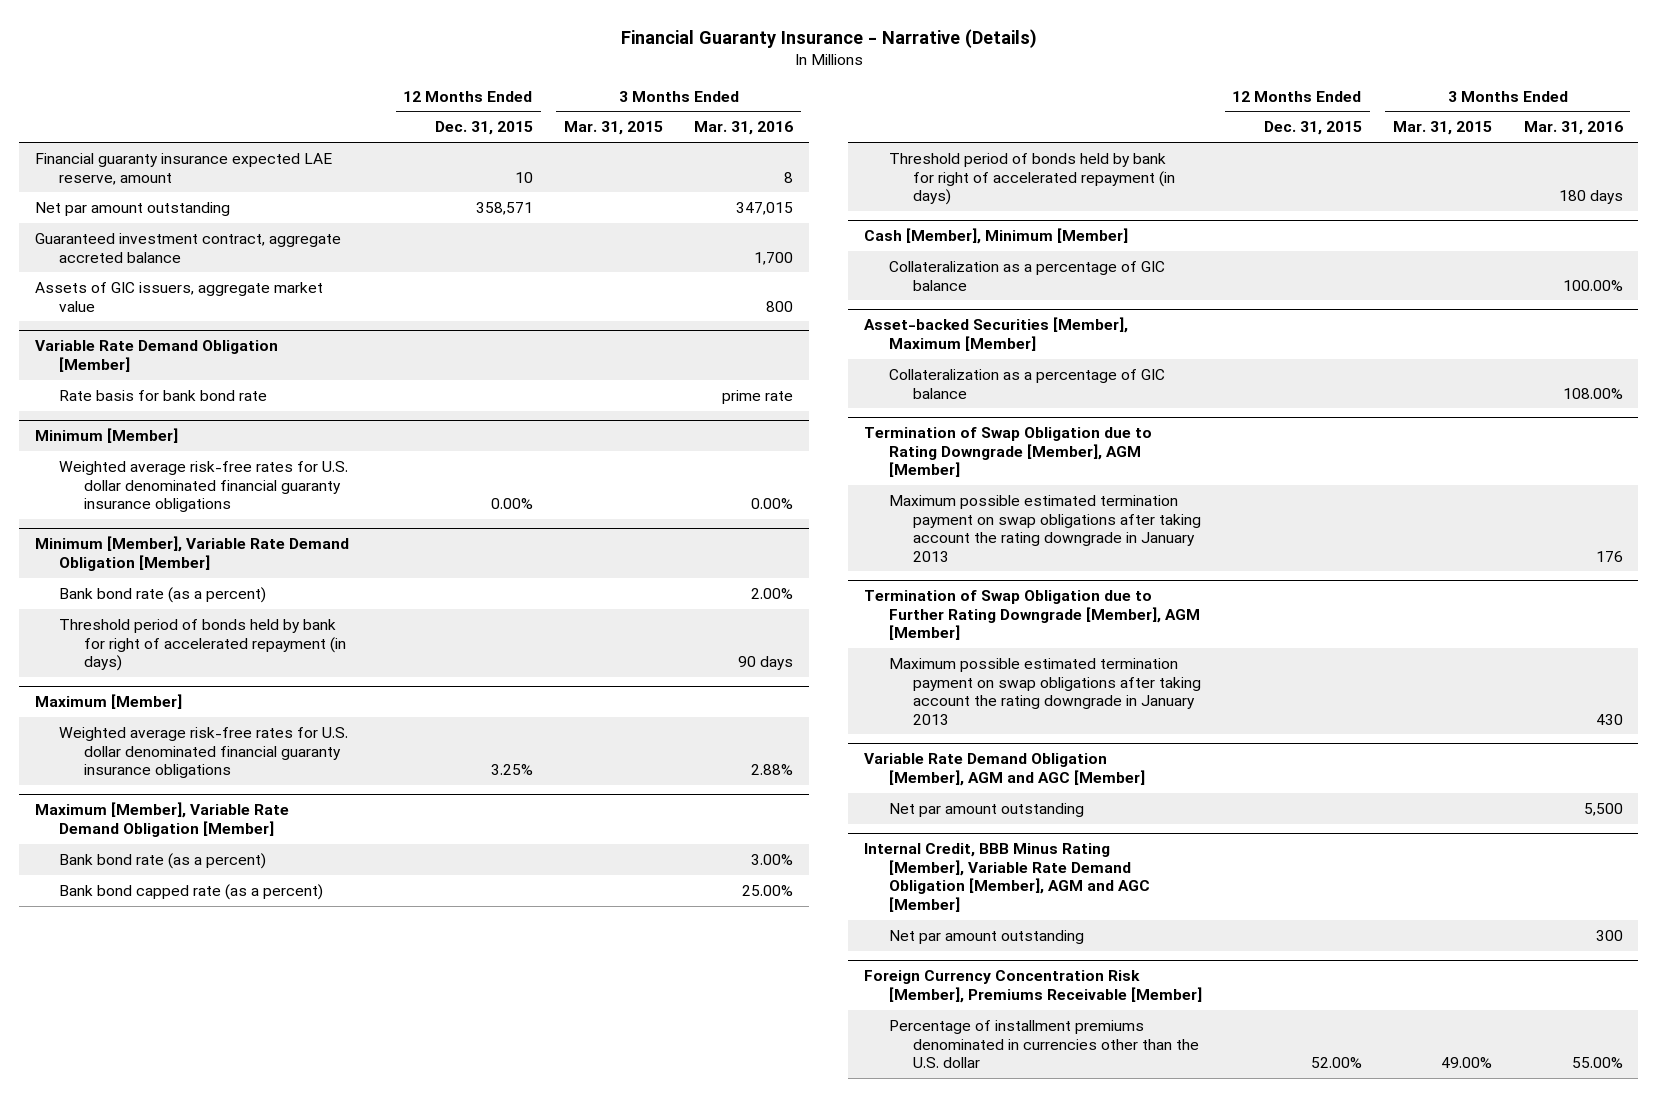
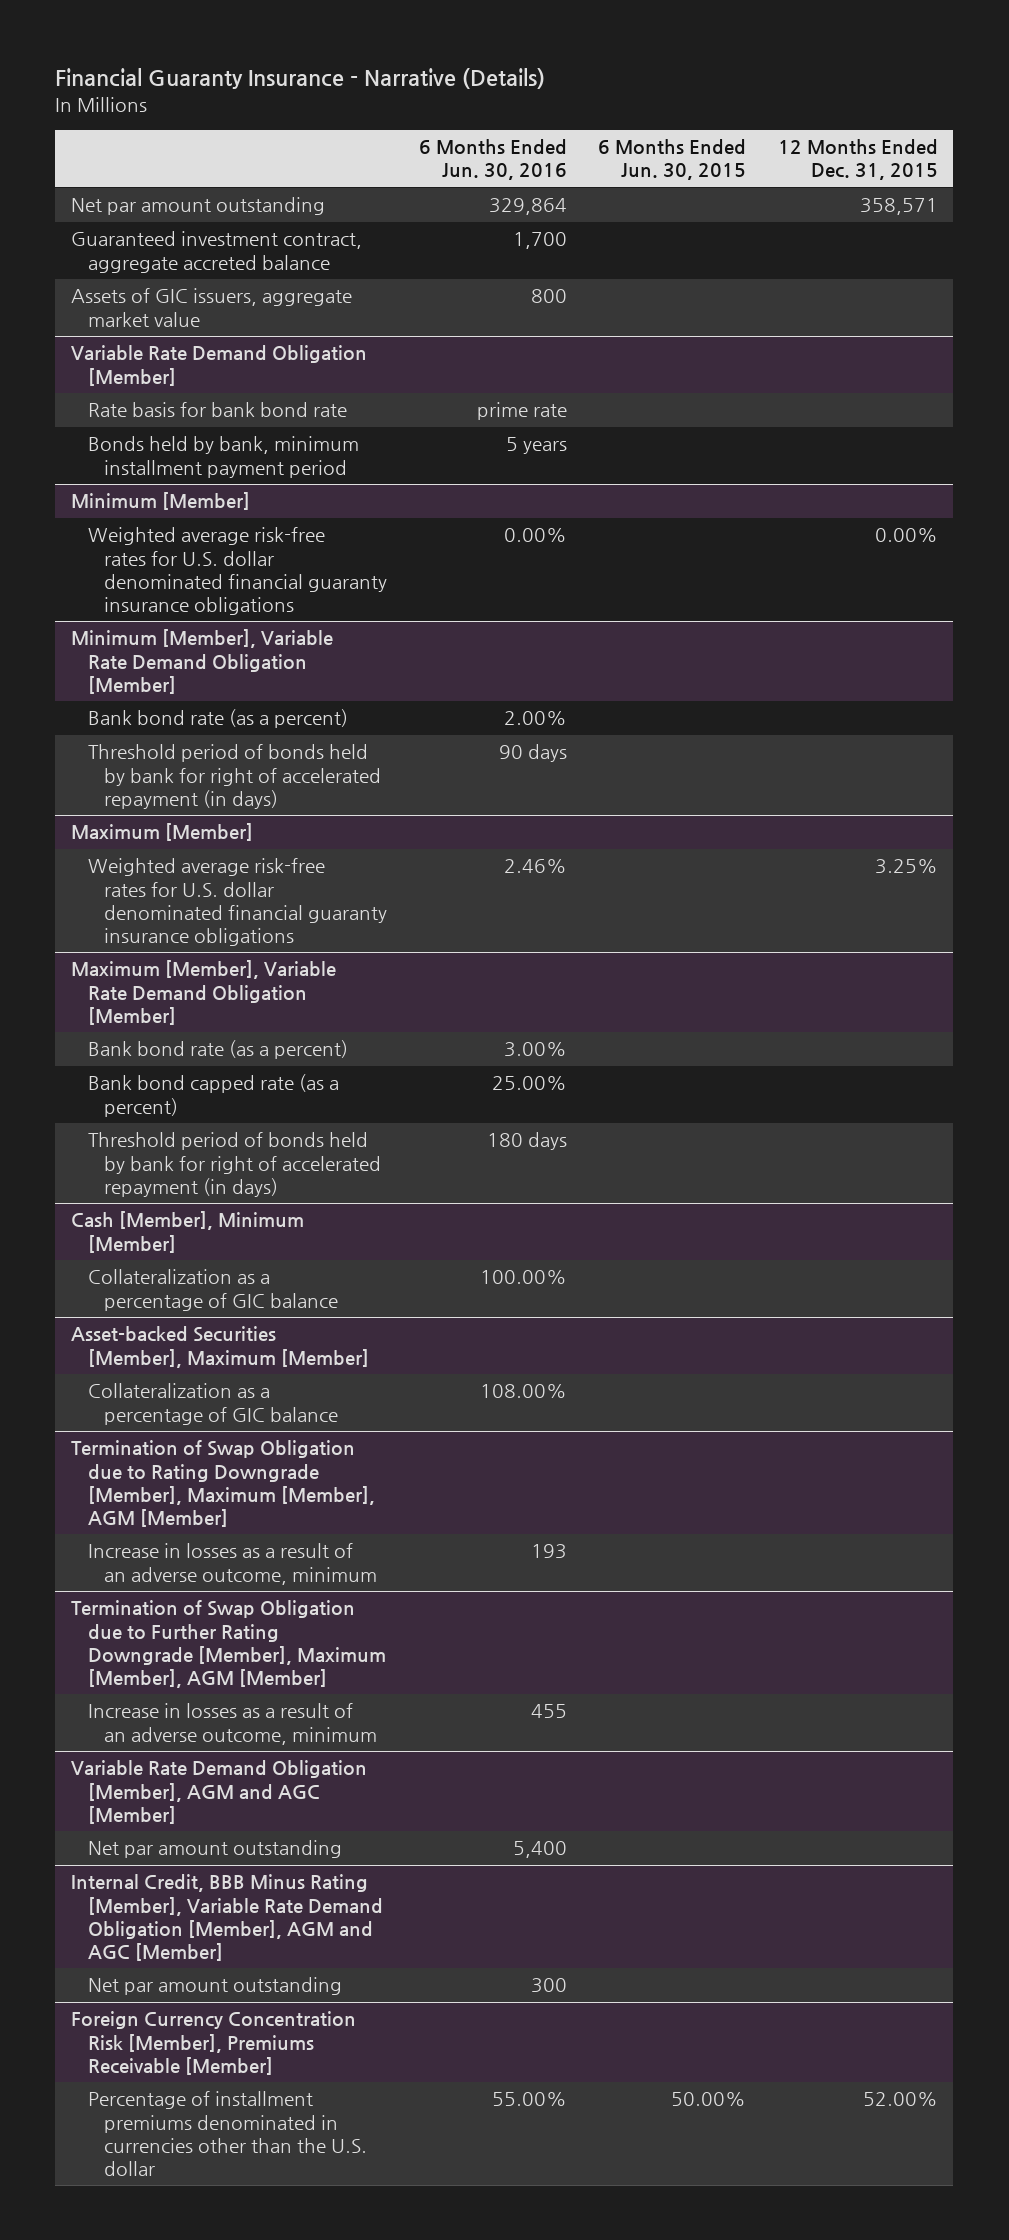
- | 12 Months Ended Dec. 31, 2015 | 3 Months Ended Mar. 31, 2015 | 3 Months Ended Mar. 31, 2016
+ | 6 Months Ended Jun. 30, 2016 | 6 Months Ended Jun. 30, 2015 | 12 Months Ended Dec. 31, 2015
- Financial guaranty insurance expected LAE reserve, amount | 10 | | 8
@ Variable Rate Demand Obligation [Member]
+ Bonds held by bank, minimum installment payment period | 5 years | |
- Termination of Swap Obligation due to Rating Downgrade [Member], AGM [Member]
- Maximum possible estimated termination payment on swap obligations after taking account the rating downgrade in January 2013 | | | 176
- Termination of Swap Obligation due to Further Rating Downgrade [Member], AGM [Member]
- Maximum possible estimated termination payment on swap obligations after taking account the rating downgrade in January 2013 | | | 430
+ Termination of Swap Obligation due to Rating Downgrade [Member], Maximum [Member], AGM [Member]
+ Increase in losses as a result of an adverse outcome, minimum | 193 | |
+ Termination of Swap Obligation due to Further Rating Downgrade [Member], Maximum [Member], AGM [Member]
+ Increase in losses as a result of an adverse outcome, minimum | 455 | |

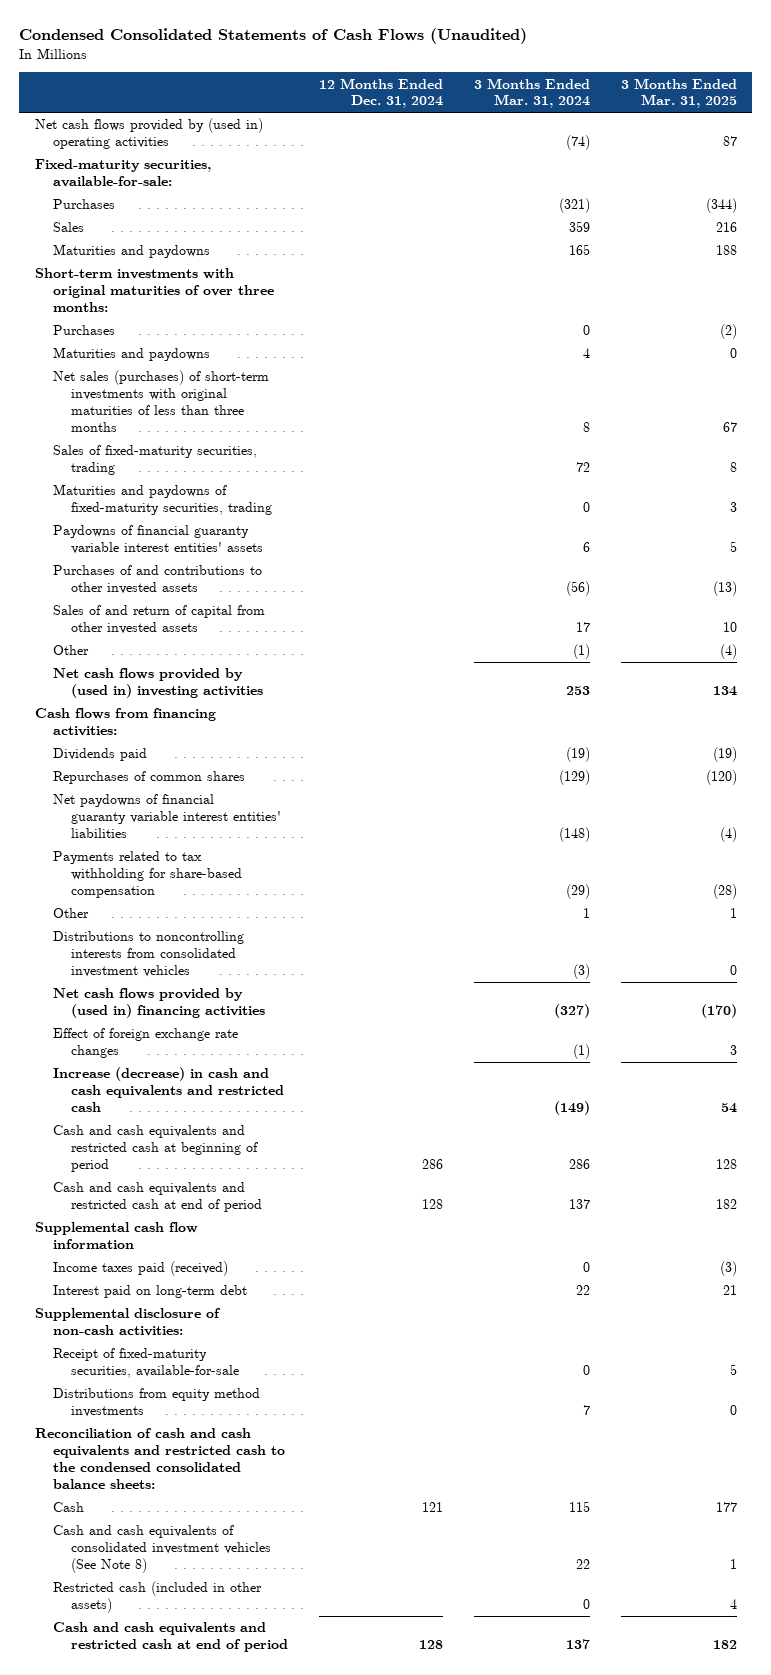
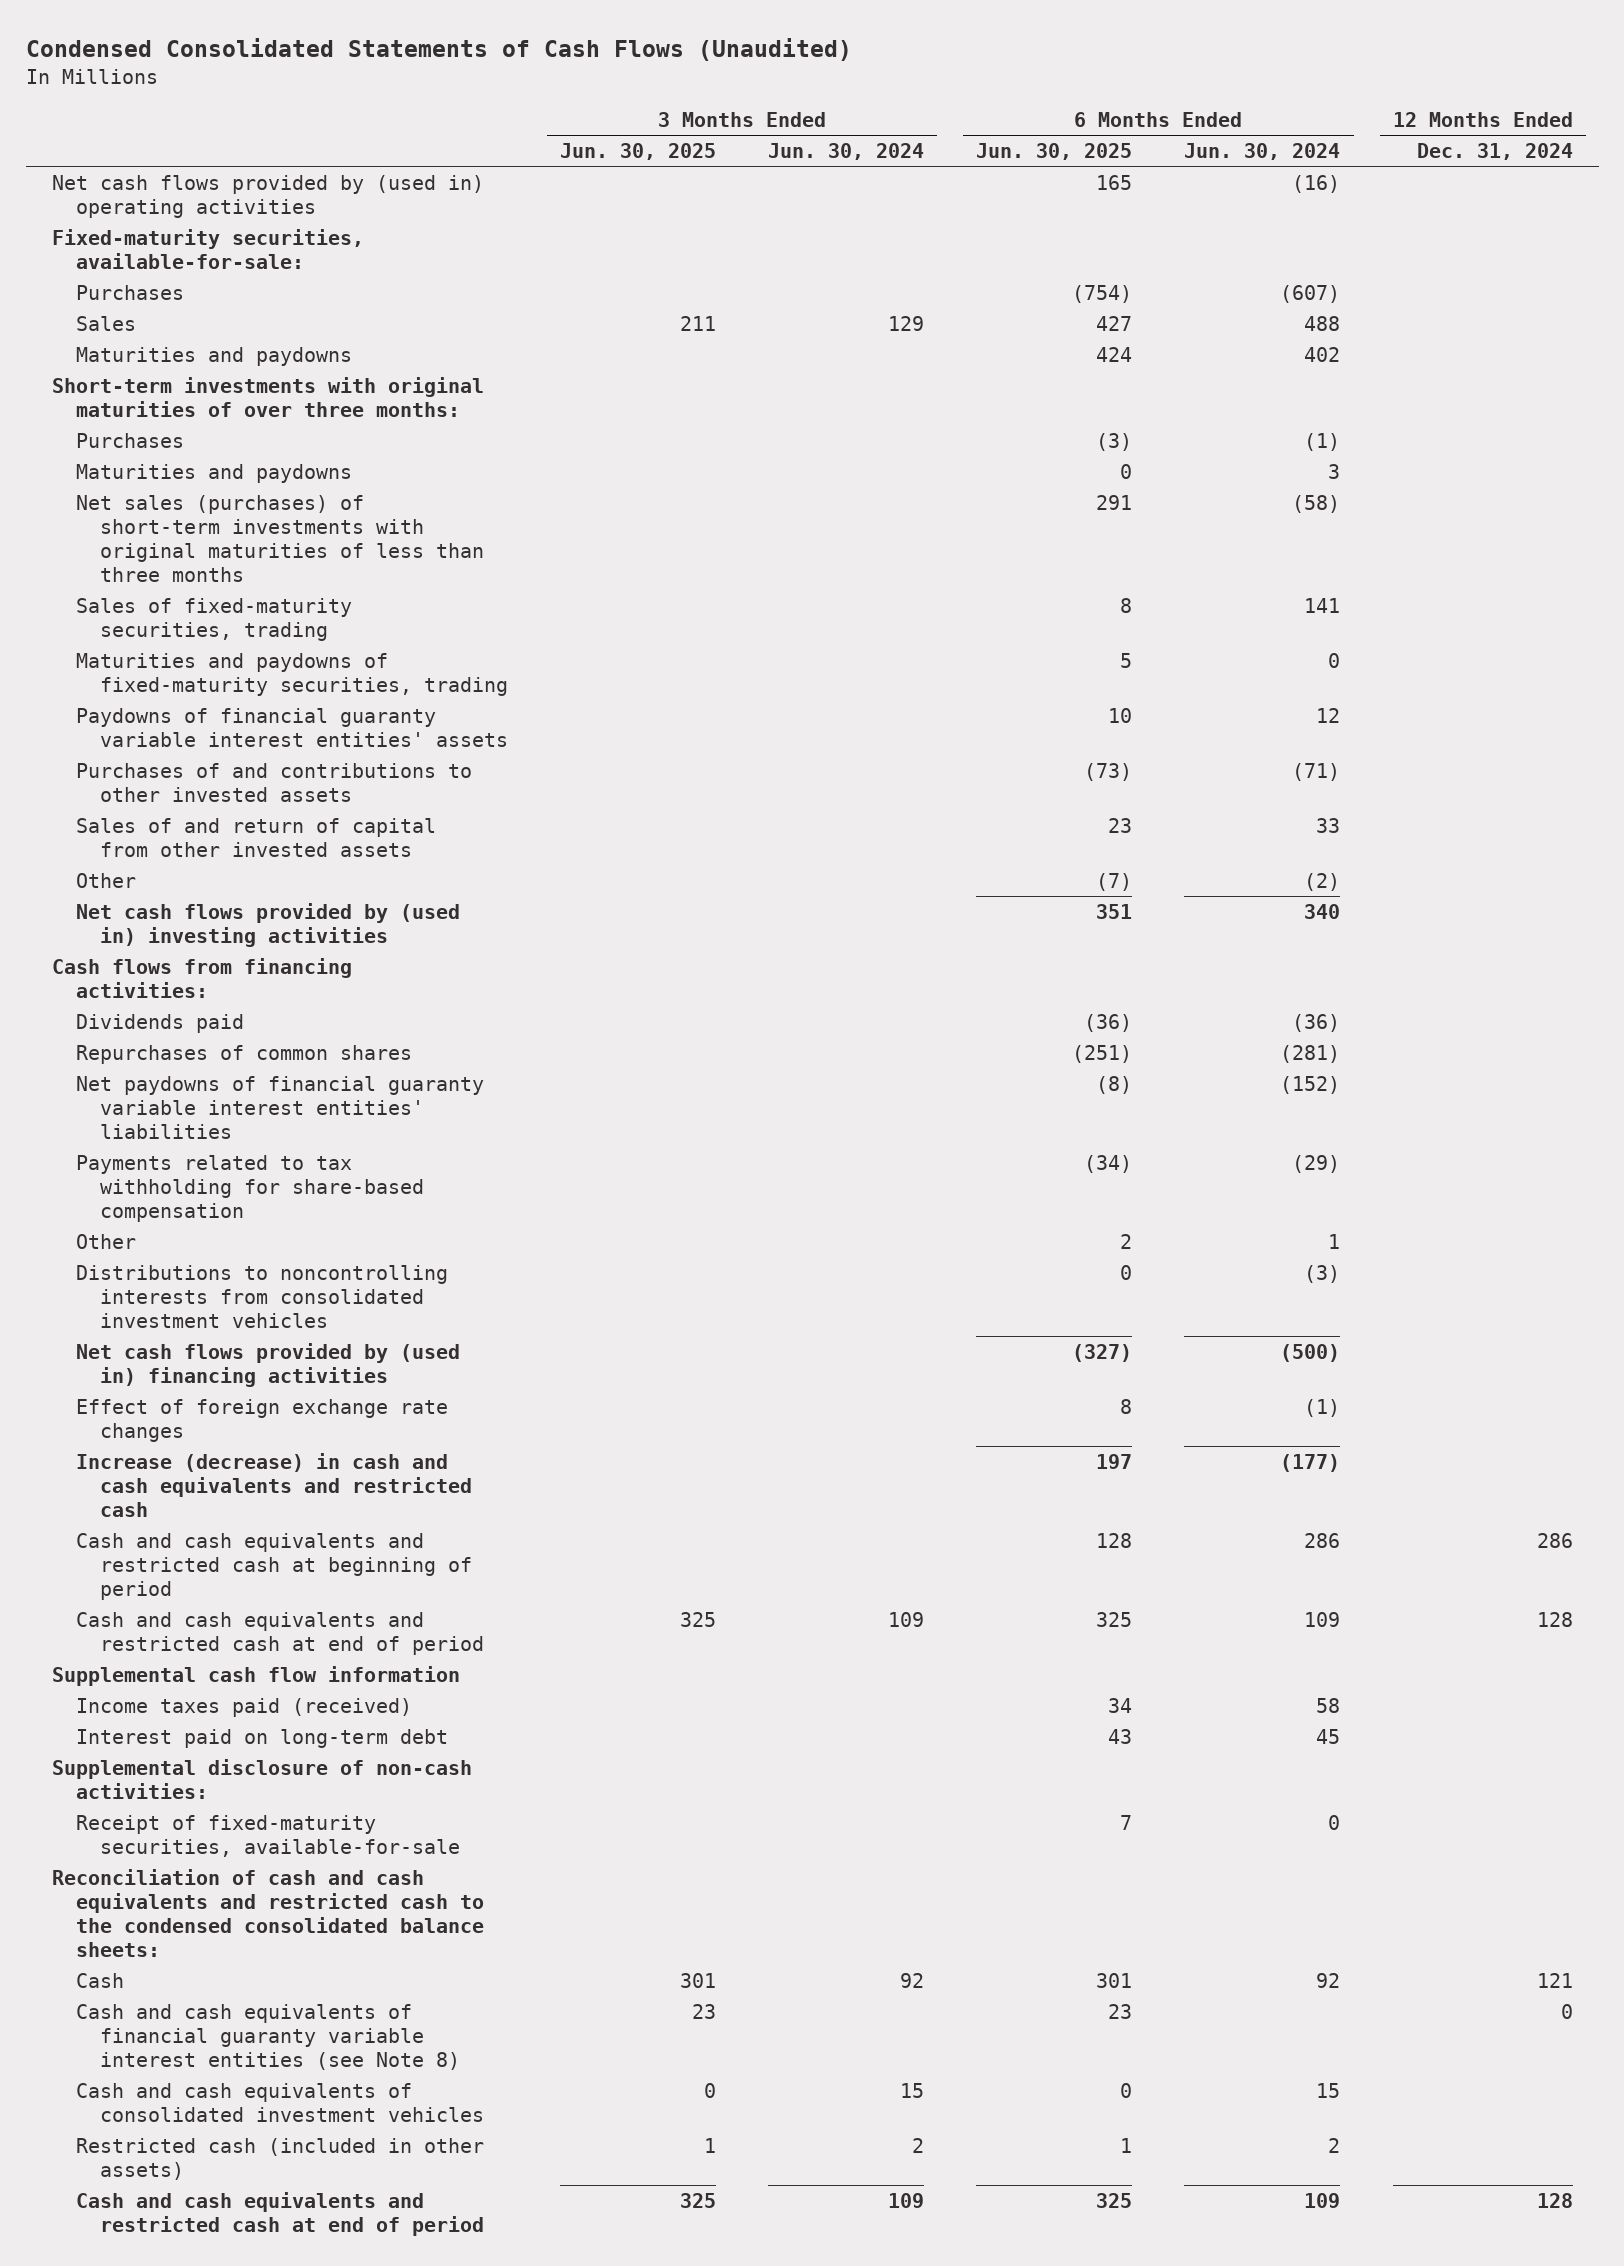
- | 12 Months Ended Dec. 31, 2024 | 3 Months Ended Mar. 31, 2024 | 3 Months Ended Mar. 31, 2025
+ | 3 Months Ended Jun. 30, 2025 | 3 Months Ended Jun. 30, 2024 | 6 Months Ended Jun. 30, 2025 | 6 Months Ended Jun. 30, 2024 | 12 Months Ended Dec. 31, 2024
- Distributions from equity method investments | | 7 | 0
- Cash and cash equivalents of consolidated investment vehicles (See Note 8) | | 22 | 1
+ Cash and cash equivalents of financial guaranty variable interest entities (see Note 8) | 23 | | 23 | | 0
+ Cash and cash equivalents of consolidated investment vehicles | 0 | 15 | 0 | 15 |

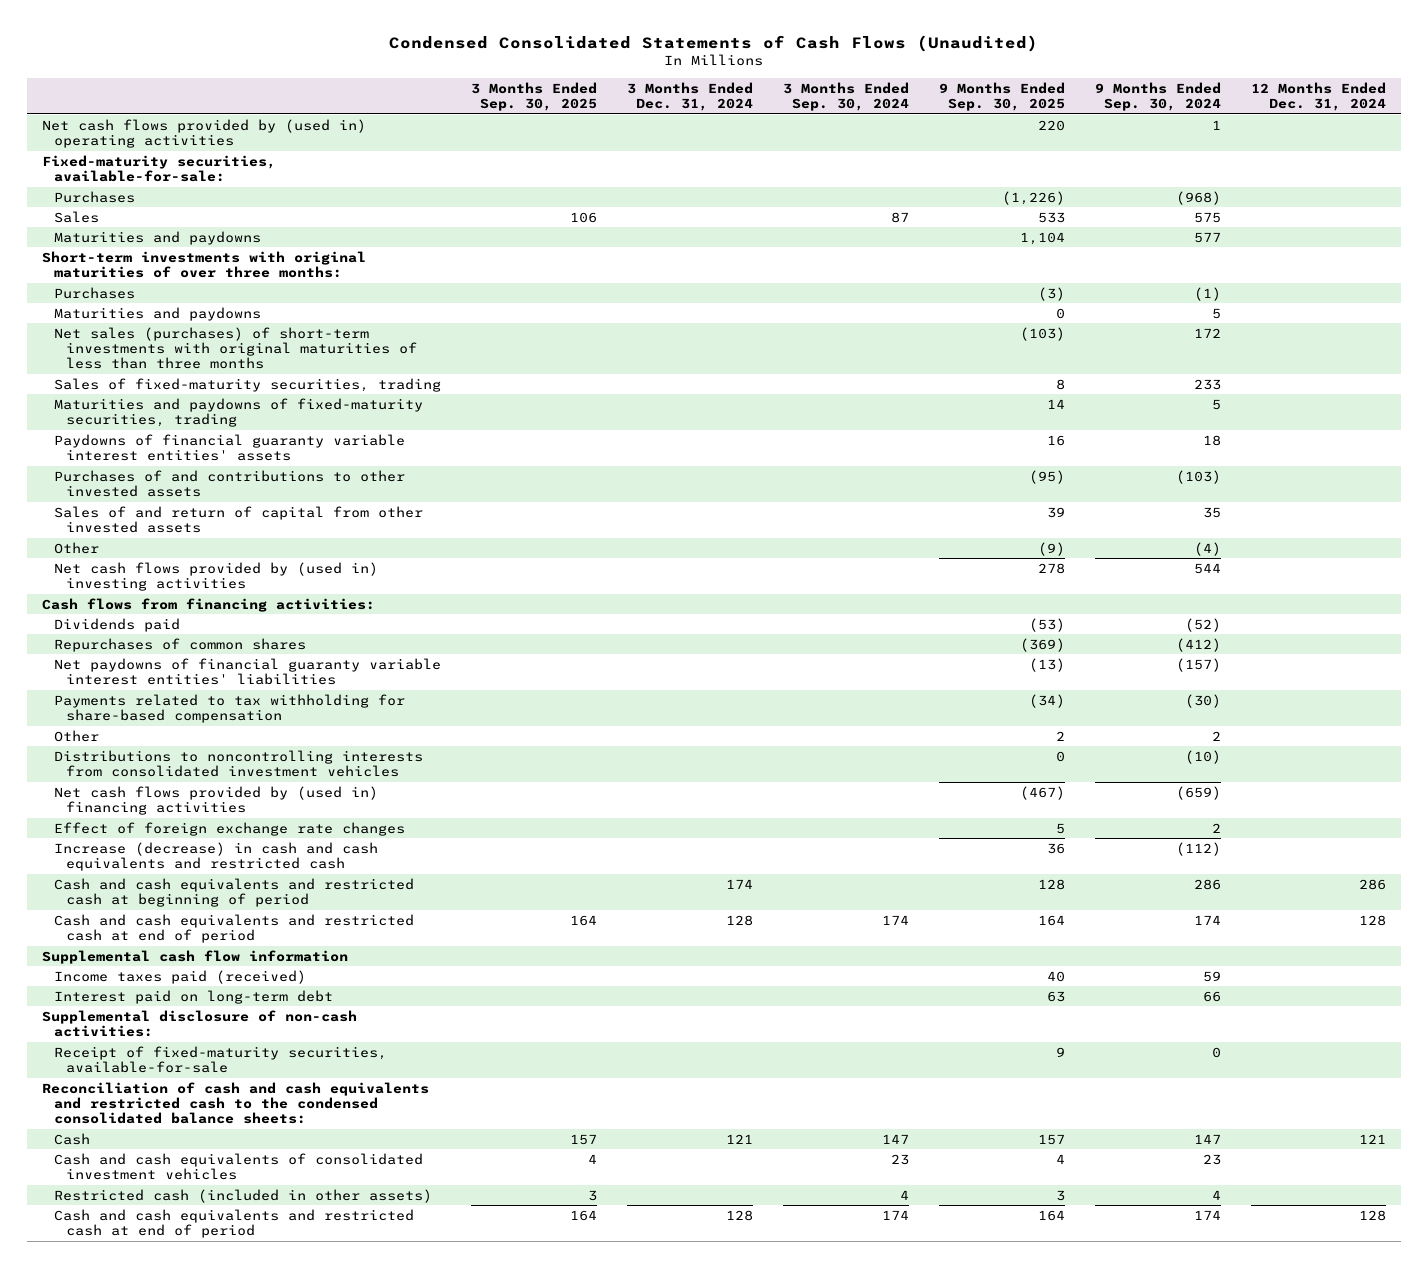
- | 3 Months Ended Jun. 30, 2025 | 3 Months Ended Jun. 30, 2024 | 6 Months Ended Jun. 30, 2025 | 6 Months Ended Jun. 30, 2024 | 12 Months Ended Dec. 31, 2024
+ | 3 Months Ended Sep. 30, 2025 | 3 Months Ended Dec. 31, 2024 | 3 Months Ended Sep. 30, 2024 | 9 Months Ended Sep. 30, 2025 | 9 Months Ended Sep. 30, 2024 | 12 Months Ended Dec. 31, 2024
- Cash and cash equivalents of financial guaranty variable interest entities (see Note 8) | 23 | | 23 | | 0

